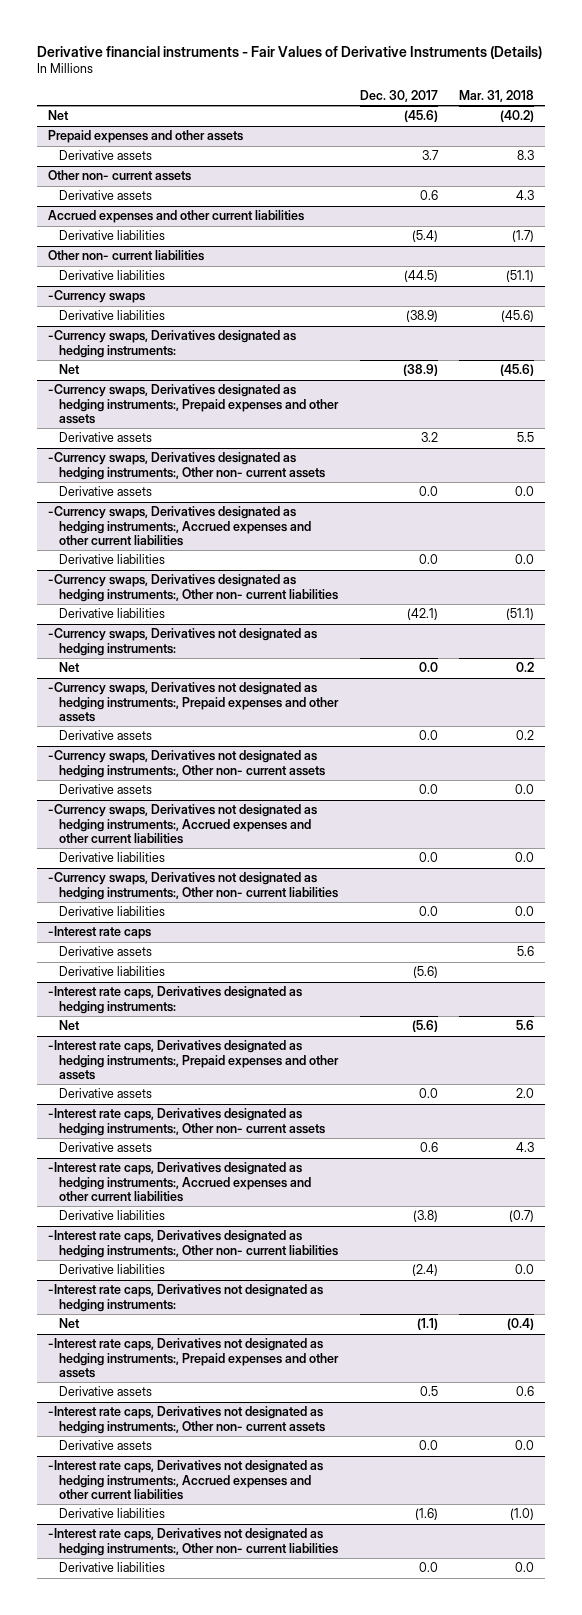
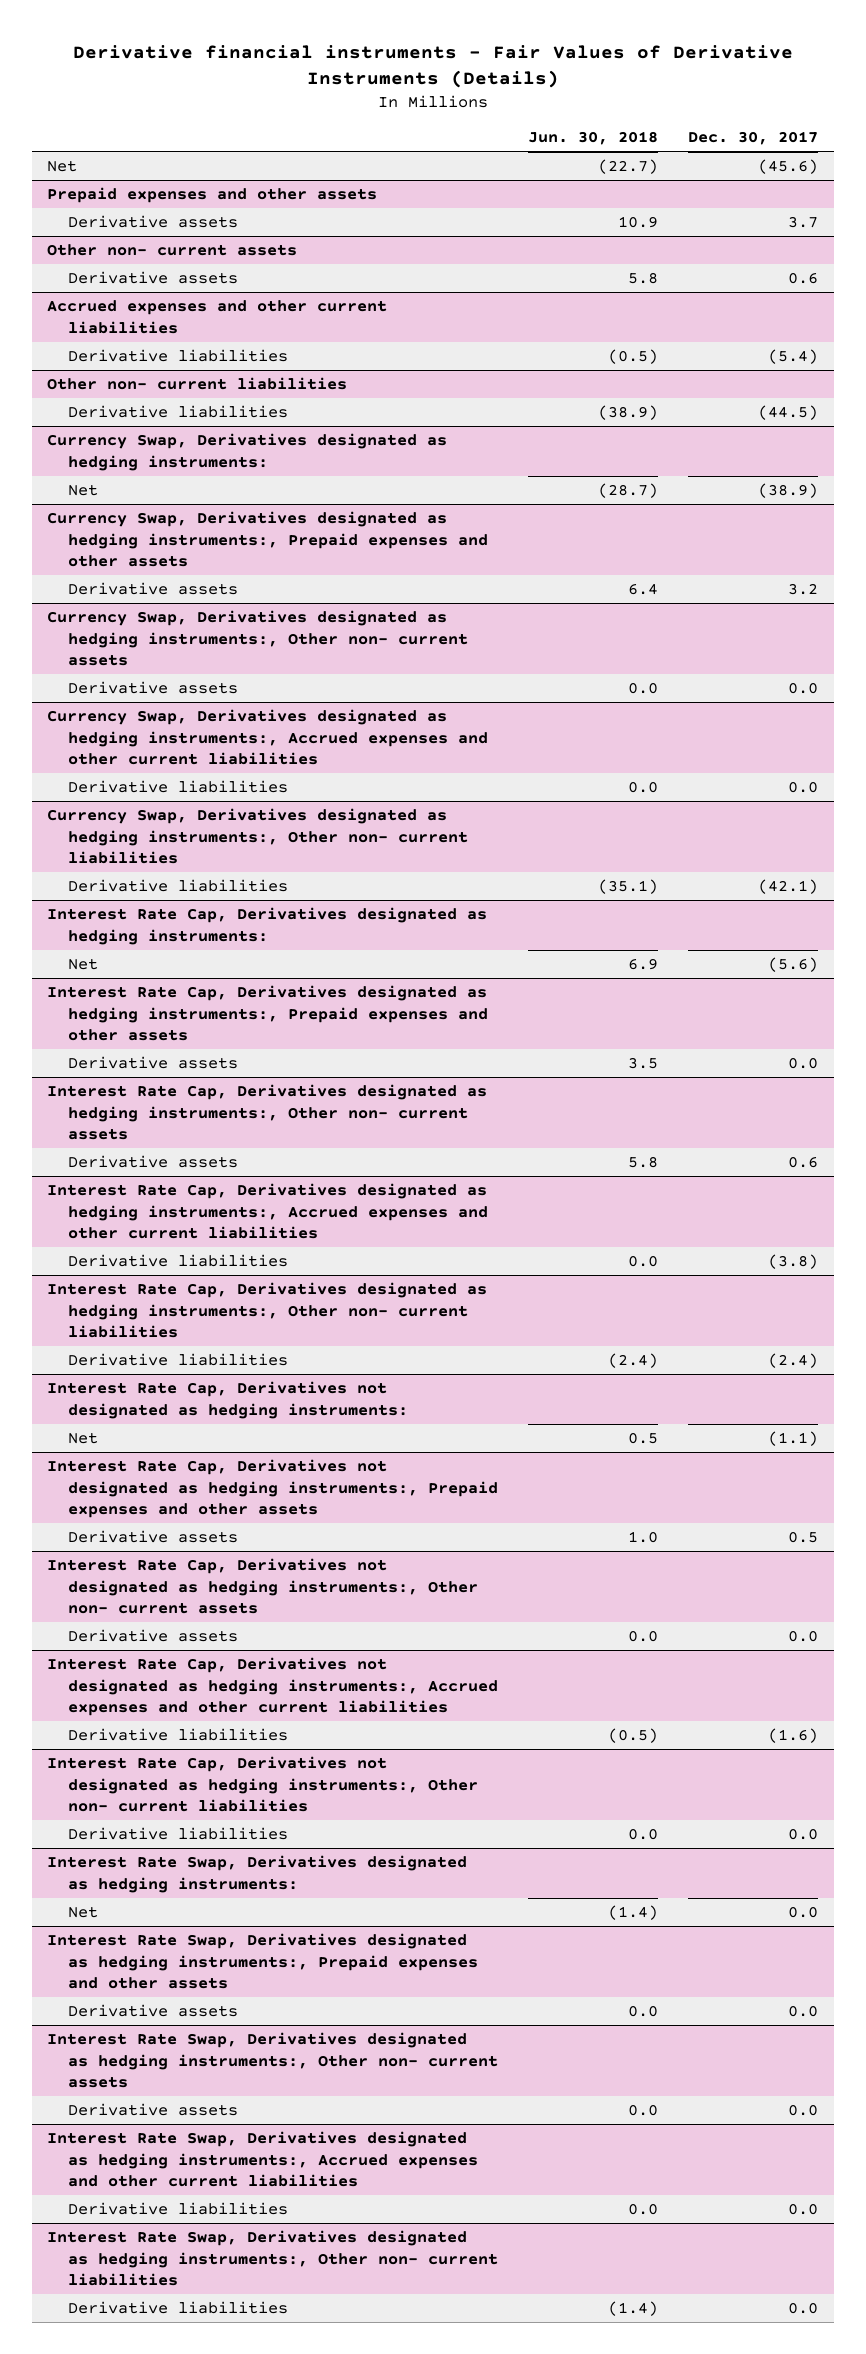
- | Dec. 30, 2017 | Mar. 31, 2018
+ | Jun. 30, 2018 | Dec. 30, 2017
- -Currency swaps
- Derivative liabilities | (38.9) | (45.6)
- -Currency swaps, Derivatives designated as hedging instruments:
+ Currency Swap, Derivatives designated as hedging instruments:
- -Currency swaps, Derivatives designated as hedging instruments:, Prepaid expenses and other assets
+ Currency Swap, Derivatives designated as hedging instruments:, Prepaid expenses and other assets
- -Currency swaps, Derivatives designated as hedging instruments:, Other non- current assets
+ Currency Swap, Derivatives designated as hedging instruments:, Other non- current assets
- -Currency swaps, Derivatives designated as hedging instruments:, Accrued expenses and other current liabilities
+ Currency Swap, Derivatives designated as hedging instruments:, Accrued expenses and other current liabilities
- -Currency swaps, Derivatives designated as hedging instruments:, Other non- current liabilities
+ Currency Swap, Derivatives designated as hedging instruments:, Other non- current liabilities
- -Currency swaps, Derivatives not designated as hedging instruments:
- Net | 0.0 | 0.2
- -Currency swaps, Derivatives not designated as hedging instruments:, Prepaid expenses and other assets
- Derivative assets | 0.0 | 0.2
- -Currency swaps, Derivatives not designated as hedging instruments:, Other non- current assets
- Derivative assets | 0.0 | 0.0
- -Currency swaps, Derivatives not designated as hedging instruments:, Accrued expenses and other current liabilities
- Derivative liabilities | 0.0 | 0.0
- -Currency swaps, Derivatives not designated as hedging instruments:, Other non- current liabilities
- Derivative liabilities | 0.0 | 0.0
- -Interest rate caps
- Derivative assets | | 5.6
- Derivative liabilities | (5.6) |
- -Interest rate caps, Derivatives designated as hedging instruments:
+ Interest Rate Cap, Derivatives designated as hedging instruments:
- -Interest rate caps, Derivatives designated as hedging instruments:, Prepaid expenses and other assets
+ Interest Rate Cap, Derivatives designated as hedging instruments:, Prepaid expenses and other assets
- -Interest rate caps, Derivatives designated as hedging instruments:, Other non- current assets
+ Interest Rate Cap, Derivatives designated as hedging instruments:, Other non- current assets
- -Interest rate caps, Derivatives designated as hedging instruments:, Accrued expenses and other current liabilities
+ Interest Rate Cap, Derivatives designated as hedging instruments:, Accrued expenses and other current liabilities
- -Interest rate caps, Derivatives designated as hedging instruments:, Other non- current liabilities
+ Interest Rate Cap, Derivatives designated as hedging instruments:, Other non- current liabilities
- -Interest rate caps, Derivatives not designated as hedging instruments:
+ Interest Rate Cap, Derivatives not designated as hedging instruments:
- -Interest rate caps, Derivatives not designated as hedging instruments:, Prepaid expenses and other assets
+ Interest Rate Cap, Derivatives not designated as hedging instruments:, Prepaid expenses and other assets
- -Interest rate caps, Derivatives not designated as hedging instruments:, Other non- current assets
+ Interest Rate Cap, Derivatives not designated as hedging instruments:, Other non- current assets
- -Interest rate caps, Derivatives not designated as hedging instruments:, Accrued expenses and other current liabilities
+ Interest Rate Cap, Derivatives not designated as hedging instruments:, Accrued expenses and other current liabilities
- -Interest rate caps, Derivatives not designated as hedging instruments:, Other non- current liabilities
+ Interest Rate Cap, Derivatives not designated as hedging instruments:, Other non- current liabilities
+ Interest Rate Swap, Derivatives designated as hedging instruments:
+ Net | (1.4) | 0.0
+ Interest Rate Swap, Derivatives designated as hedging instruments:, Prepaid expenses and other assets
+ Derivative assets | 0.0 | 0.0
+ Interest Rate Swap, Derivatives designated as hedging instruments:, Other non- current assets
+ Derivative assets | 0.0 | 0.0
+ Interest Rate Swap, Derivatives designated as hedging instruments:, Accrued expenses and other current liabilities
+ Derivative liabilities | 0.0 | 0.0
+ Interest Rate Swap, Derivatives designated as hedging instruments:, Other non- current liabilities
+ Derivative liabilities | (1.4) | 0.0

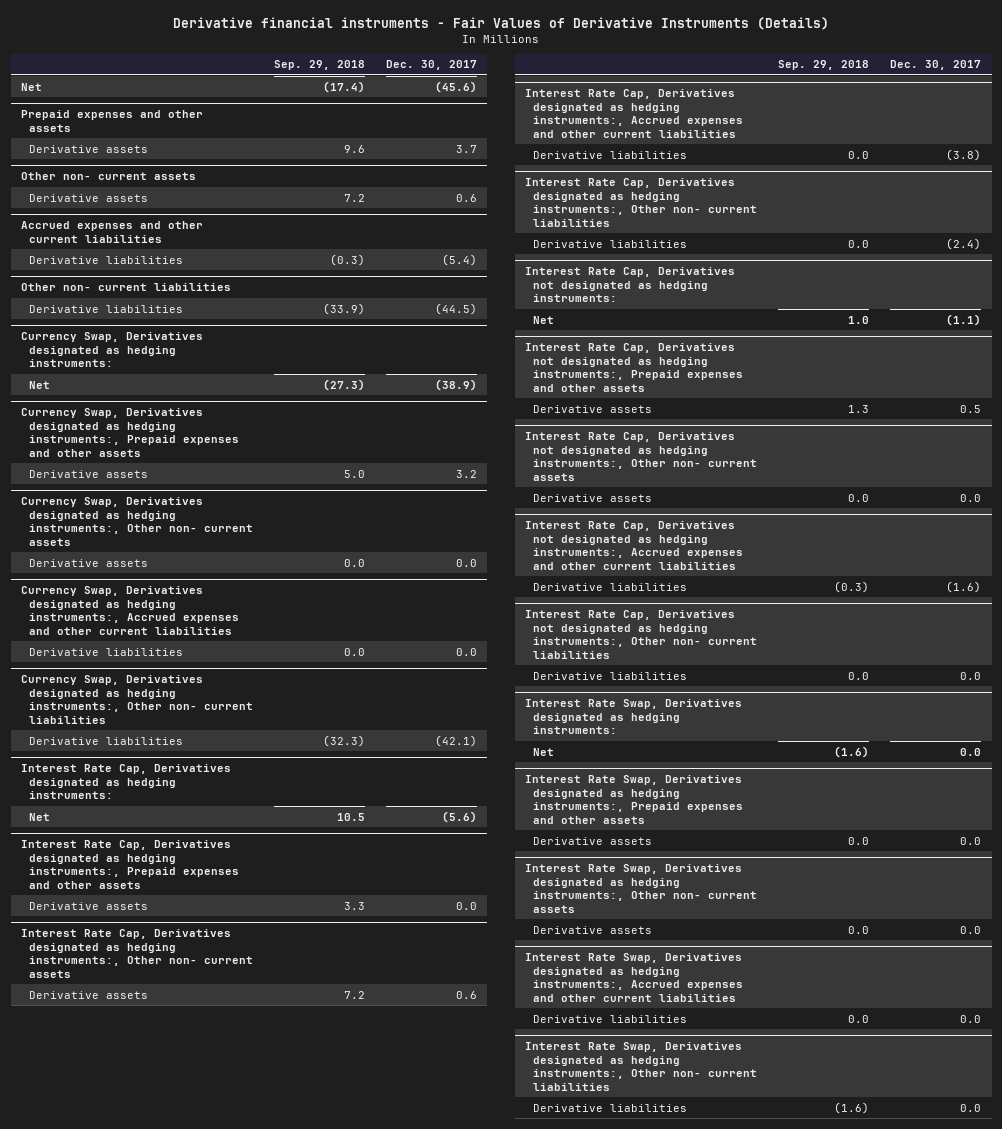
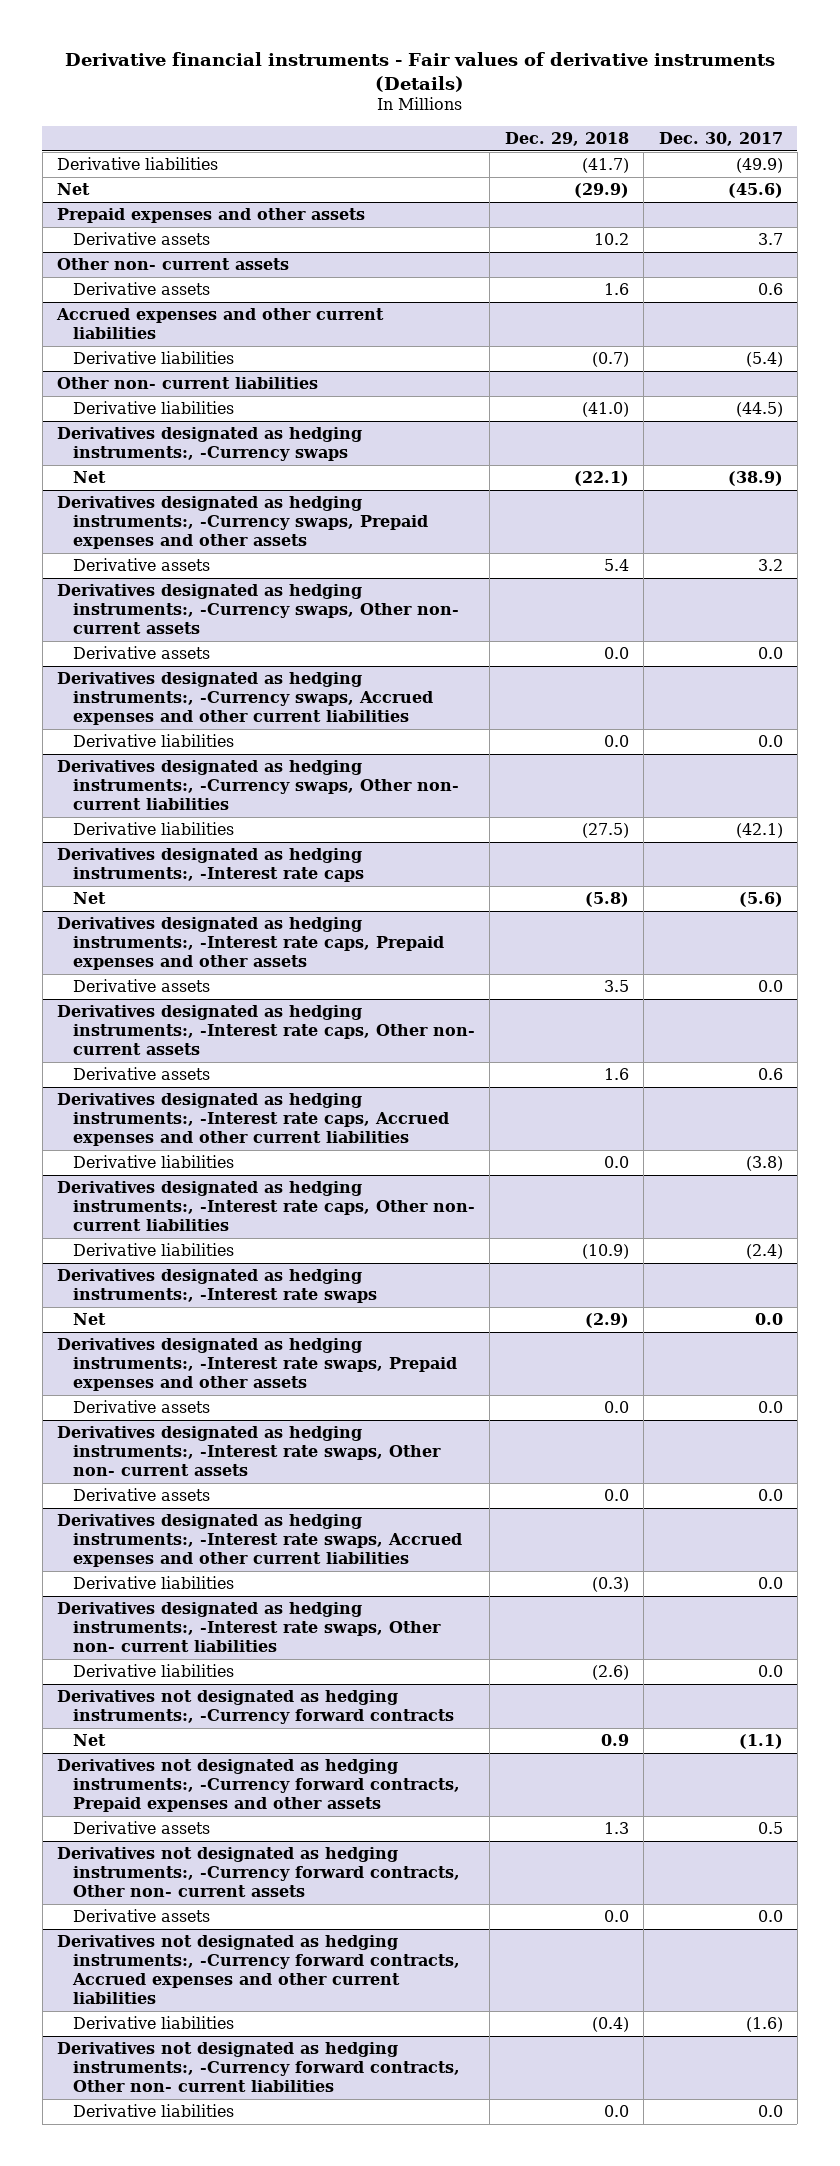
- Derivative financial instruments - Fair Values of Derivative Instruments (Details)
+ Derivative financial instruments - Fair values of derivative instruments (Details)
- | Sep. 29, 2018 | Dec. 30, 2017
+ | Dec. 29, 2018 | Dec. 30, 2017
+ Derivative liabilities | (41.7) | (49.9)
- Currency Swap, Derivatives designated as hedging instruments:
+ Derivatives designated as hedging instruments:, -Currency swaps
- Currency Swap, Derivatives designated as hedging instruments:, Prepaid expenses and other assets
+ Derivatives designated as hedging instruments:, -Currency swaps, Prepaid expenses and other assets
- Currency Swap, Derivatives designated as hedging instruments:, Other non- current assets
+ Derivatives designated as hedging instruments:, -Currency swaps, Other non- current assets
- Currency Swap, Derivatives designated as hedging instruments:, Accrued expenses and other current liabilities
+ Derivatives designated as hedging instruments:, -Currency swaps, Accrued expenses and other current liabilities
- Currency Swap, Derivatives designated as hedging instruments:, Other non- current liabilities
+ Derivatives designated as hedging instruments:, -Currency swaps, Other non- current liabilities
- Interest Rate Cap, Derivatives designated as hedging instruments:
+ Derivatives designated as hedging instruments:, -Interest rate caps
- Interest Rate Cap, Derivatives designated as hedging instruments:, Prepaid expenses and other assets
+ Derivatives designated as hedging instruments:, -Interest rate caps, Prepaid expenses and other assets
- Interest Rate Cap, Derivatives designated as hedging instruments:, Other non- current assets
+ Derivatives designated as hedging instruments:, -Interest rate caps, Other non- current assets
- Interest Rate Cap, Derivatives designated as hedging instruments:, Accrued expenses and other current liabilities
+ Derivatives designated as hedging instruments:, -Interest rate caps, Accrued expenses and other current liabilities
- Interest Rate Cap, Derivatives designated as hedging instruments:, Other non- current liabilities
+ Derivatives designated as hedging instruments:, -Interest rate caps, Other non- current liabilities
- Interest Rate Cap, Derivatives not designated as hedging instruments:
- Net | 1.0 | (1.1)
- Interest Rate Cap, Derivatives not designated as hedging instruments:, Prepaid expenses and other assets
- Derivative assets | 1.3 | 0.5
- Interest Rate Cap, Derivatives not designated as hedging instruments:, Other non- current assets
- Derivative assets | 0.0 | 0.0
- Interest Rate Cap, Derivatives not designated as hedging instruments:, Accrued expenses and other current liabilities
- Derivative liabilities | (0.3) | (1.6)
- Interest Rate Cap, Derivatives not designated as hedging instruments:, Other non- current liabilities
- Derivative liabilities | 0.0 | 0.0
- Interest Rate Swap, Derivatives designated as hedging instruments:
+ Derivatives designated as hedging instruments:, -Interest rate swaps
- Interest Rate Swap, Derivatives designated as hedging instruments:, Prepaid expenses and other assets
+ Derivatives designated as hedging instruments:, -Interest rate swaps, Prepaid expenses and other assets
- Interest Rate Swap, Derivatives designated as hedging instruments:, Other non- current assets
+ Derivatives designated as hedging instruments:, -Interest rate swaps, Other non- current assets
- Interest Rate Swap, Derivatives designated as hedging instruments:, Accrued expenses and other current liabilities
+ Derivatives designated as hedging instruments:, -Interest rate swaps, Accrued expenses and other current liabilities
- Interest Rate Swap, Derivatives designated as hedging instruments:, Other non- current liabilities
+ Derivatives designated as hedging instruments:, -Interest rate swaps, Other non- current liabilities
+ Derivatives not designated as hedging instruments:, -Currency forward contracts
+ Net | 0.9 | (1.1)
+ Derivatives not designated as hedging instruments:, -Currency forward contracts, Prepaid expenses and other assets
+ Derivative assets | 1.3 | 0.5
+ Derivatives not designated as hedging instruments:, -Currency forward contracts, Other non- current assets
+ Derivative assets | 0.0 | 0.0
+ Derivatives not designated as hedging instruments:, -Currency forward contracts, Accrued expenses and other current liabilities
+ Derivative liabilities | (0.4) | (1.6)
+ Derivatives not designated as hedging instruments:, -Currency forward contracts, Other non- current liabilities
+ Derivative liabilities | 0.0 | 0.0

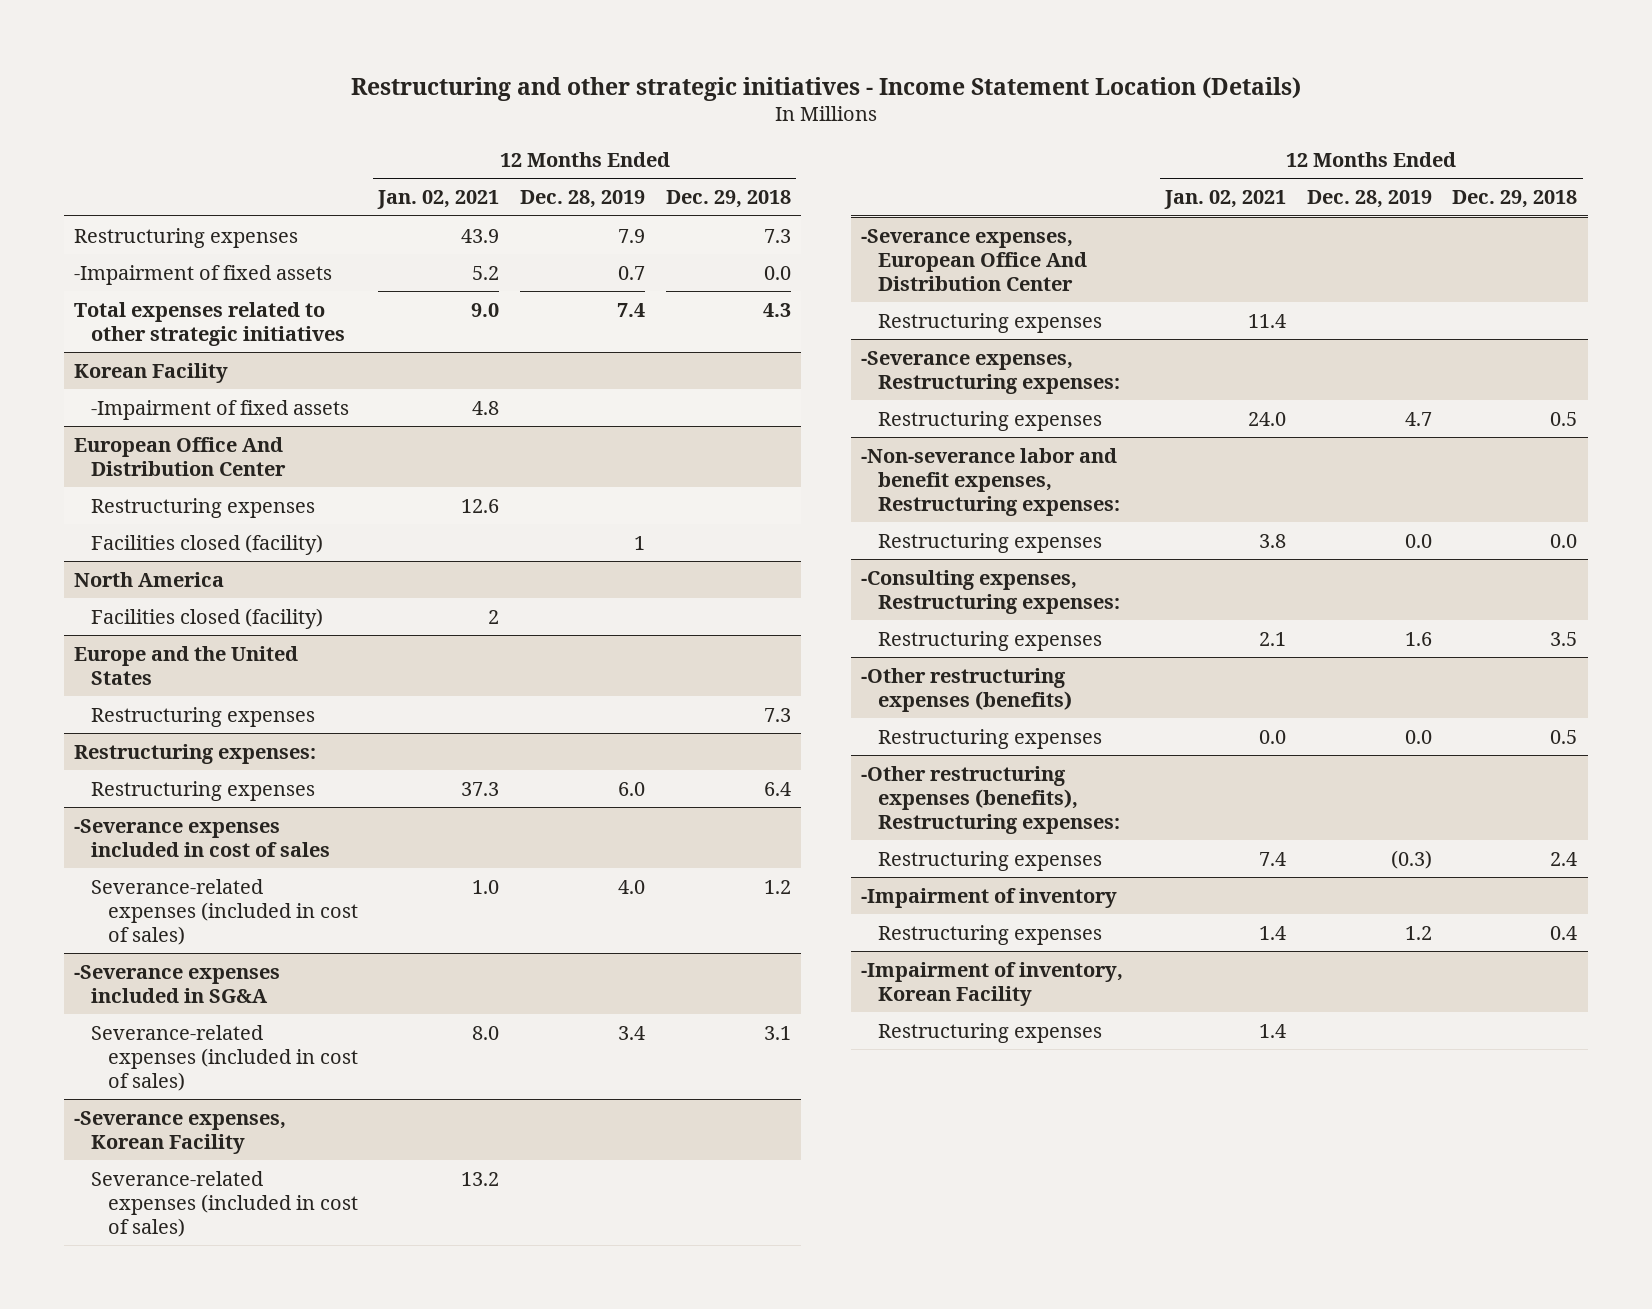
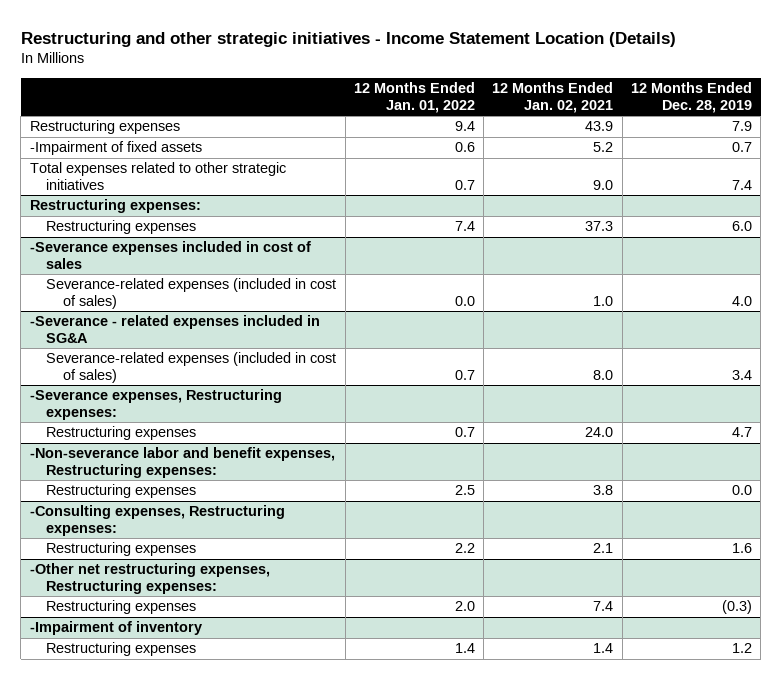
- | 12 Months Ended Jan. 02, 2021 | 12 Months Ended Dec. 28, 2019 | 12 Months Ended Dec. 29, 2018
+ | 12 Months Ended Jan. 01, 2022 | 12 Months Ended Jan. 02, 2021 | 12 Months Ended Dec. 28, 2019
- Korean Facility
- -Impairment of fixed assets | 4.8 | |
- European Office And Distribution Center
- Restructuring expenses | 12.6 | |
- Facilities closed (facility) | | 1 |
- North America
- Facilities closed (facility) | 2 | |
- Europe and the United States
- Restructuring expenses | | | 7.3
- -Severance expenses included in SG&A
+ -Severance - related expenses included in SG&A
- -Severance expenses, Korean Facility
- Severance-related expenses (included in cost of sales) | 13.2 | |
- -Severance expenses, European Office And Distribution Center
- Restructuring expenses | 11.4 | |
- -Other restructuring expenses (benefits)
- Restructuring expenses | 0.0 | 0.0 | 0.5
- -Other restructuring expenses (benefits), Restructuring expenses:
+ -Other net restructuring expenses, Restructuring expenses:
- -Impairment of inventory, Korean Facility
- Restructuring expenses | 1.4 | |

